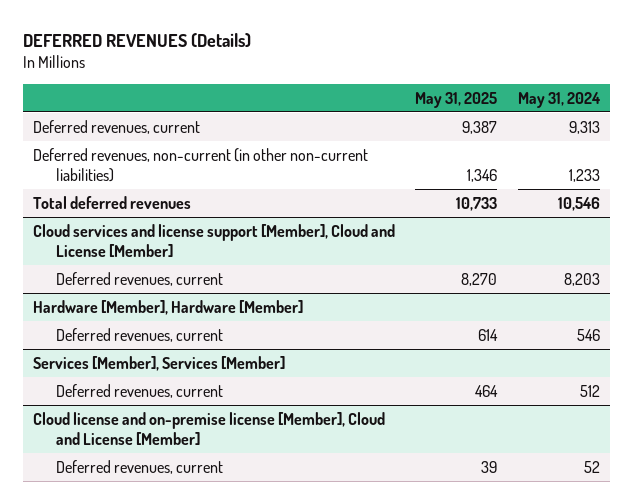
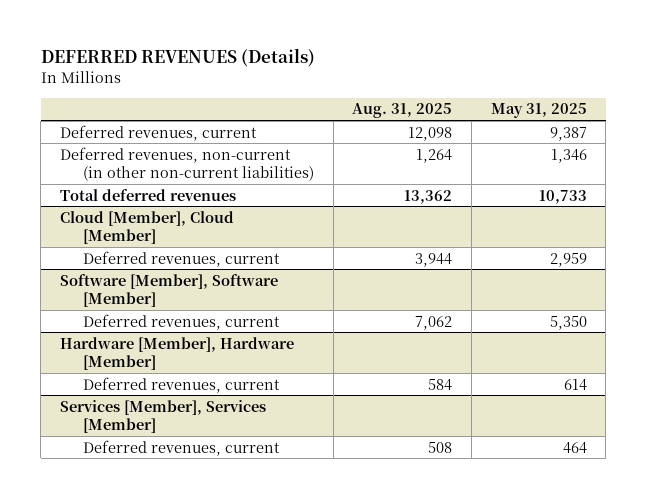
- | May 31, 2025 | May 31, 2024
+ | Aug. 31, 2025 | May 31, 2025
- Cloud services and license support [Member], Cloud and License [Member]
- Deferred revenues, current | 8,270 | 8,203
+ Cloud [Member], Cloud [Member]
+ Deferred revenues, current | 3,944 | 2,959
+ Software [Member], Software [Member]
+ Deferred revenues, current | 7,062 | 5,350
- Cloud license and on-premise license [Member], Cloud and License [Member]
- Deferred revenues, current | 39 | 52

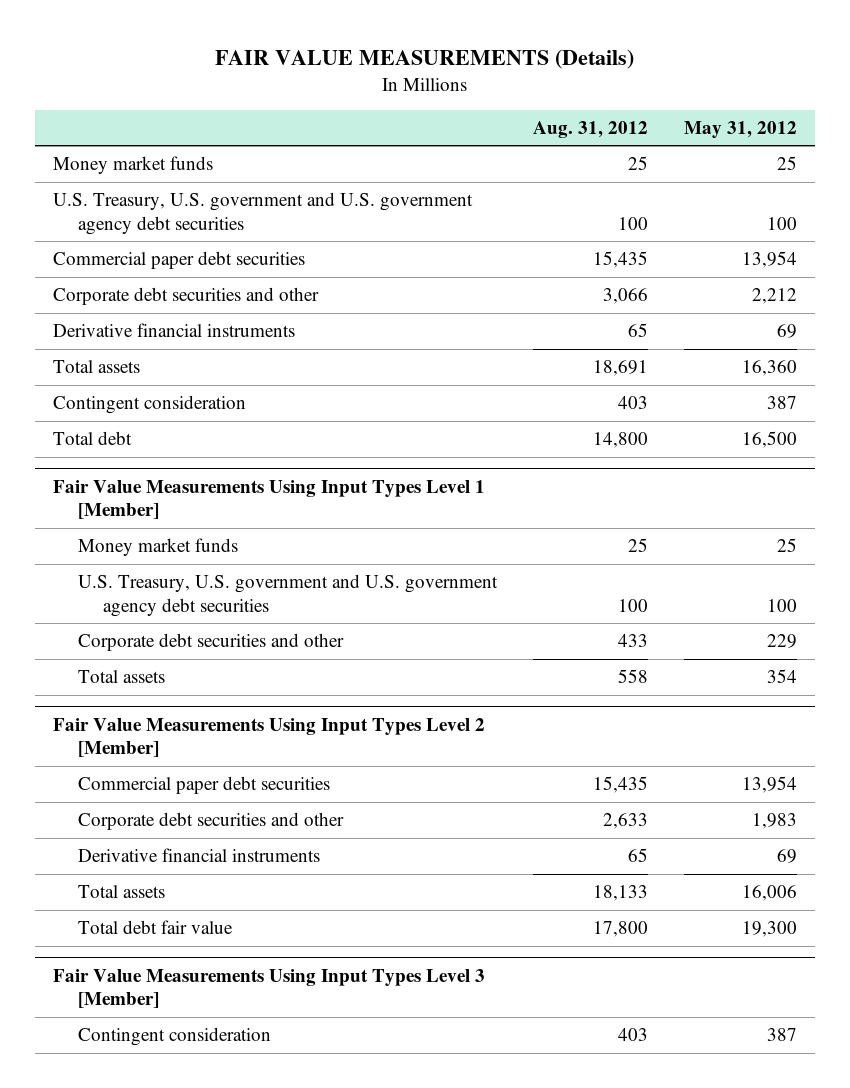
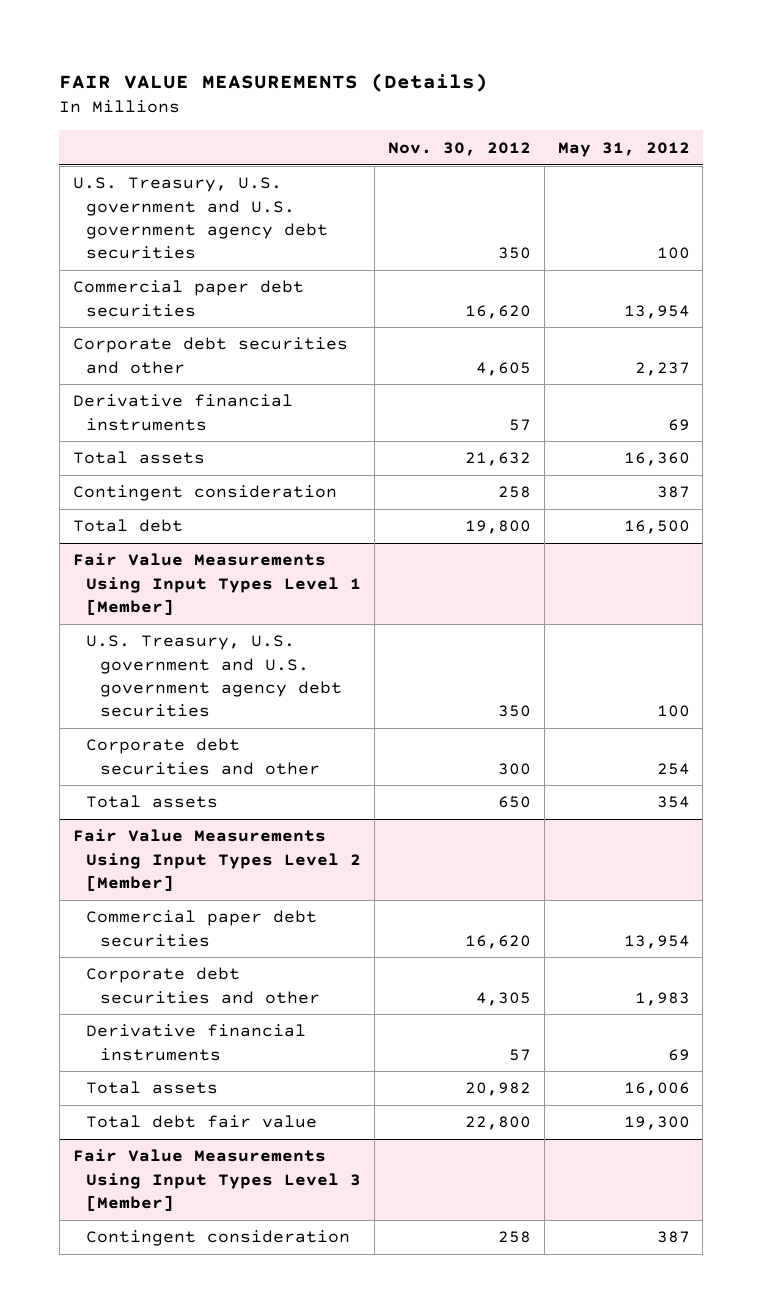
- | Aug. 31, 2012 | May 31, 2012
+ | Nov. 30, 2012 | May 31, 2012
- Money market funds | 25 | 25
- Corporate debt securities and other | 3,066 | 2,212
+ Corporate debt securities and other | 4,605 | 2,237
@ Fair Value Measurements Using Input Types Level 1 [Member]
- Money market funds | 25 | 25
- Corporate debt securities and other | 433 | 229
+ Corporate debt securities and other | 300 | 254

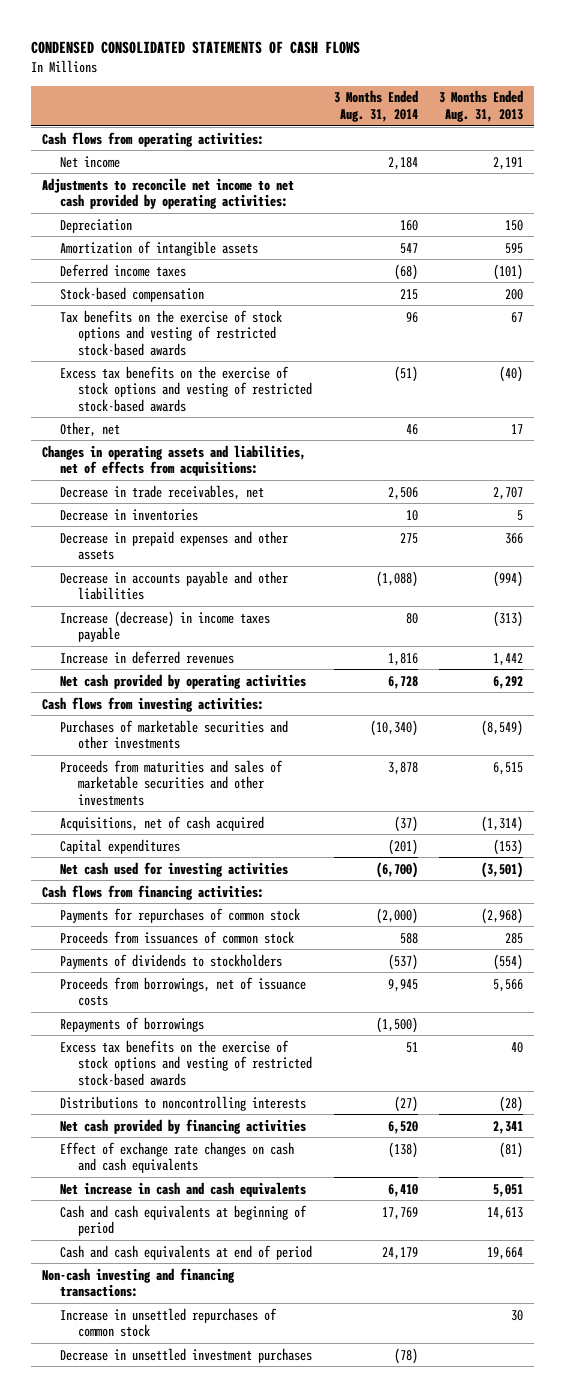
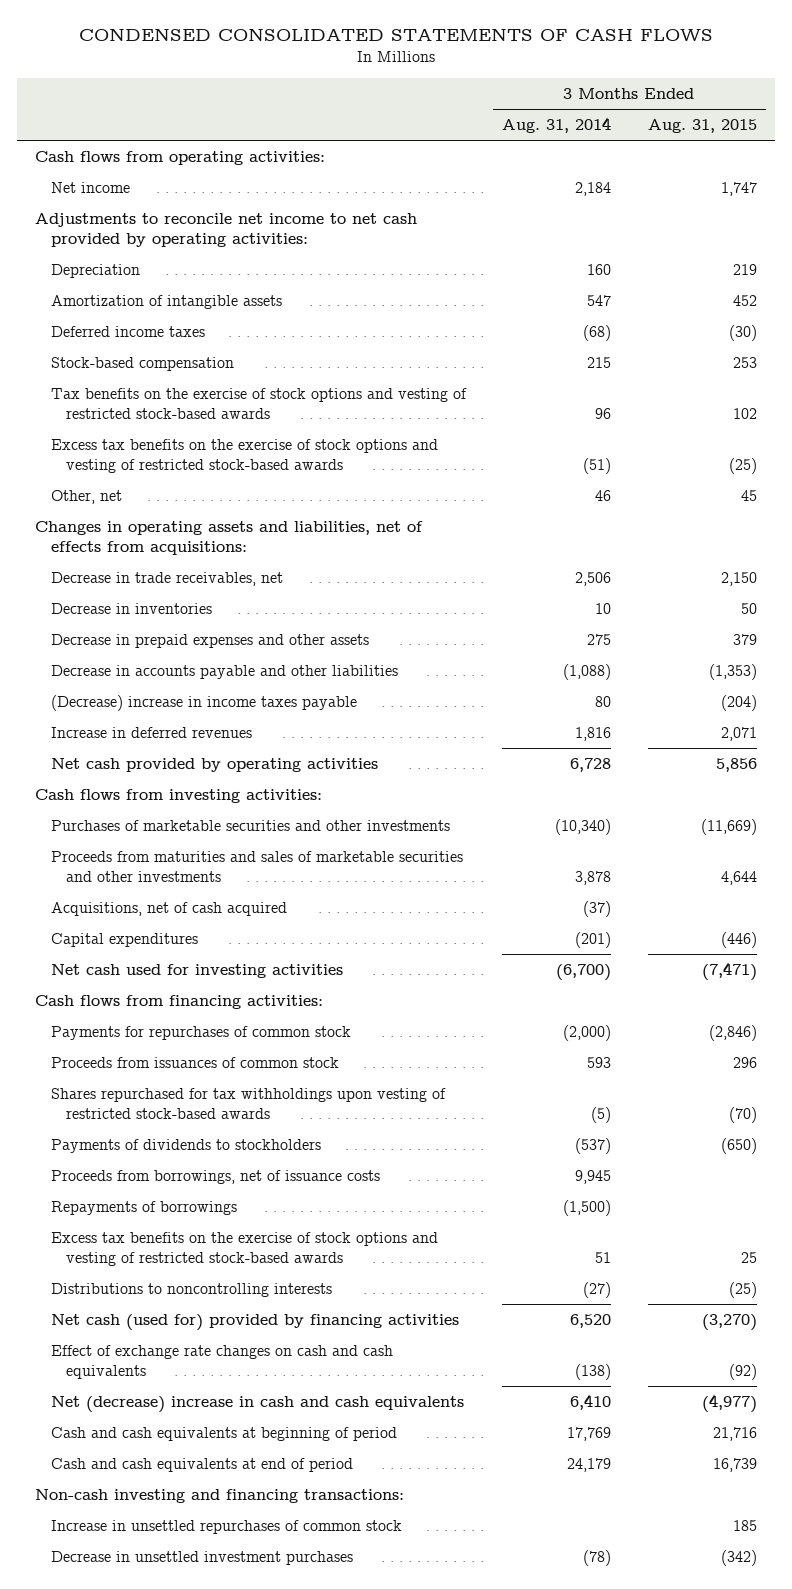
- | 3 Months Ended Aug. 31, 2014 | 3 Months Ended Aug. 31, 2013
+ | 3 Months Ended Aug. 31, 2014 | 3 Months Ended Aug. 31, 2015
- Increase (decrease) in income taxes payable | 80 | (313)
+ (Decrease) increase in income taxes payable | 80 | (204)
- Proceeds from issuances of common stock | 588 | 285
+ Proceeds from issuances of common stock | 593 | 296
+ Shares repurchased for tax withholdings upon vesting of restricted stock-based awards | (5) | (70)
- Net cash provided by financing activities | 6,520 | 2,341
+ Net cash (used for) provided by financing activities | 6,520 | (3,270)
- Net increase in cash and cash equivalents | 6,410 | 5,051
+ Net (decrease) increase in cash and cash equivalents | 6,410 | (4,977)

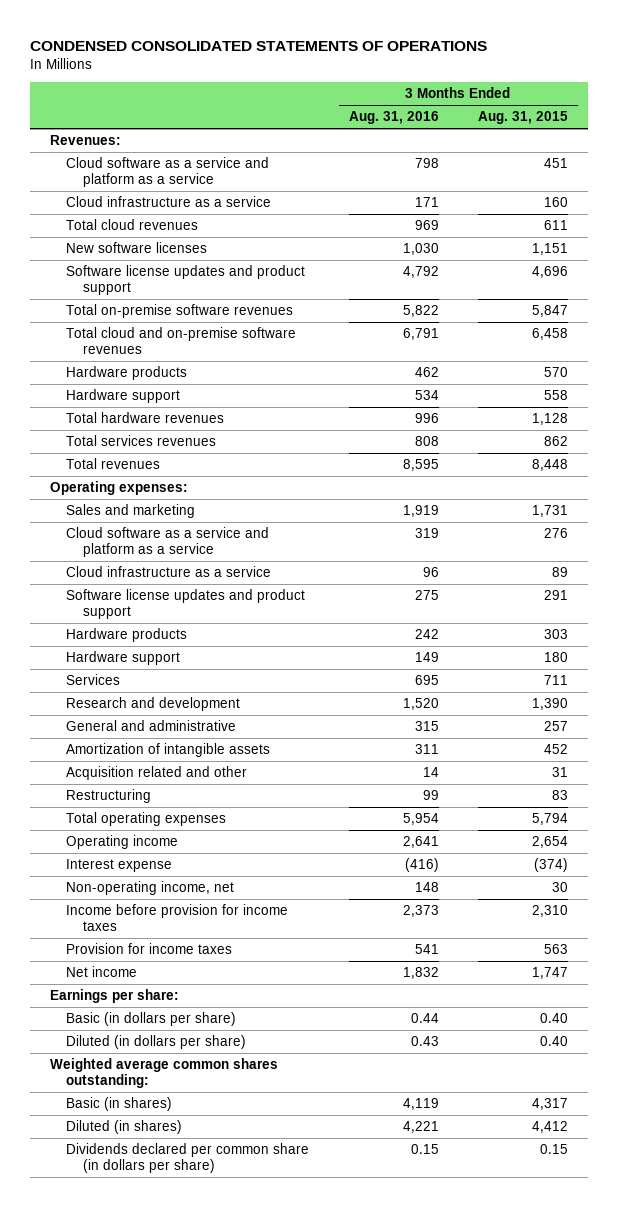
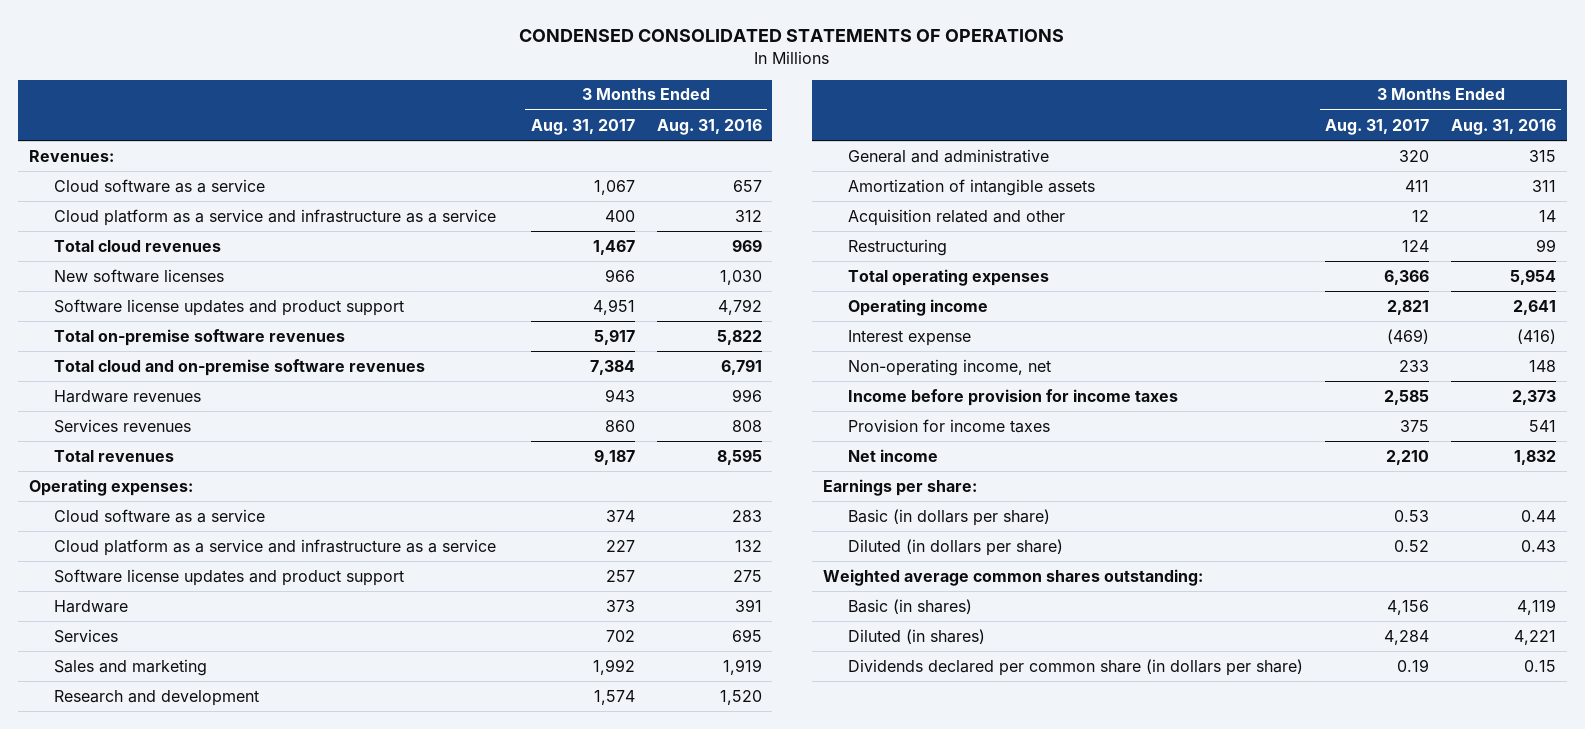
- | 3 Months Ended Aug. 31, 2016 | 3 Months Ended Aug. 31, 2015
+ | 3 Months Ended Aug. 31, 2017 | 3 Months Ended Aug. 31, 2016
- Cloud software as a service and platform as a service | 798 | 451
- Cloud infrastructure as a service | 171 | 160
+ Cloud software as a service | 1,067 | 657
+ Cloud platform as a service and infrastructure as a service | 400 | 312
- Hardware products | 462 | 570
- Hardware support | 534 | 558
- Total hardware revenues | 996 | 1,128
- Total services revenues | 808 | 862
+ Hardware revenues | 943 | 996
+ Services revenues | 860 | 808
- Cloud software as a service and platform as a service | 319 | 276
- Cloud infrastructure as a service | 96 | 89
+ Cloud software as a service | 374 | 283
+ Cloud platform as a service and infrastructure as a service | 227 | 132
- Hardware products | 242 | 303
- Hardware support | 149 | 180
+ Hardware | 373 | 391
moved down: Sales and marketing | 1,992 | 1,919

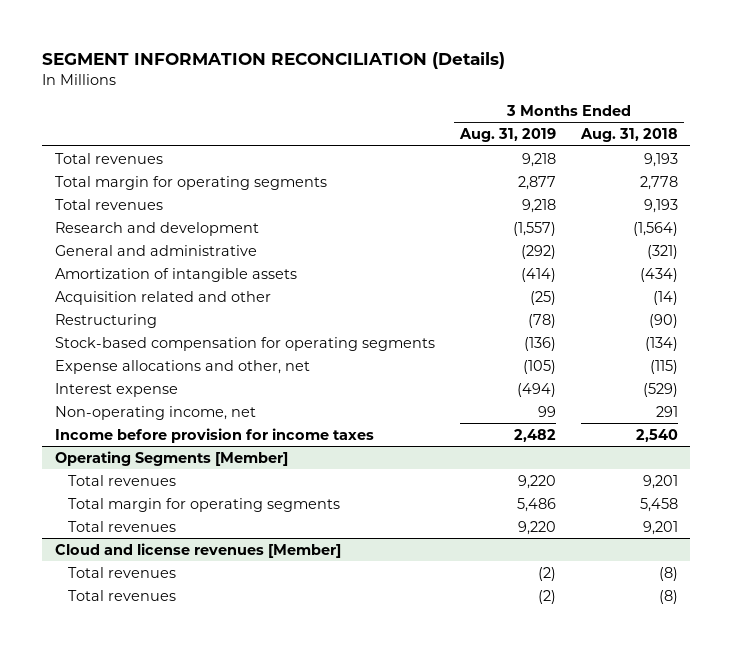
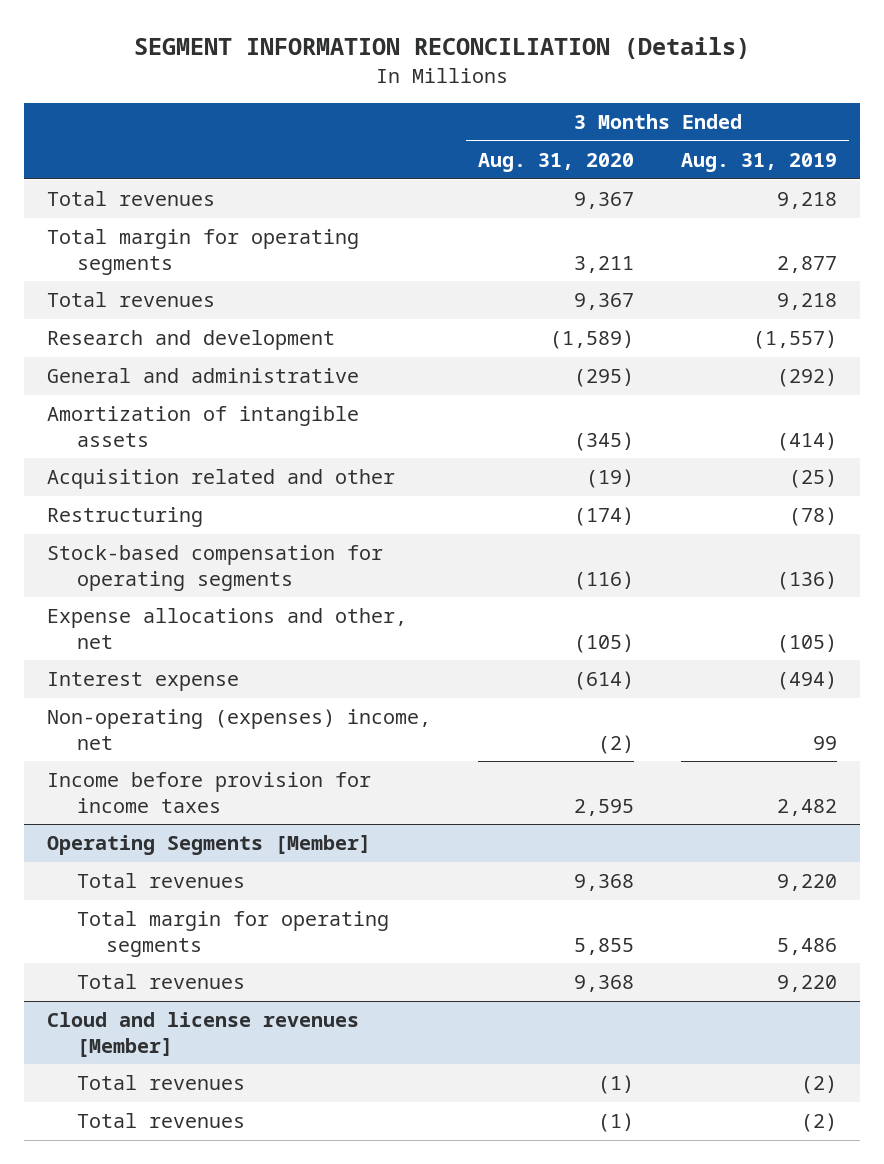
- | 3 Months Ended Aug. 31, 2019 | 3 Months Ended Aug. 31, 2018
+ | 3 Months Ended Aug. 31, 2020 | 3 Months Ended Aug. 31, 2019
- Non-operating income, net | 99 | 291
+ Non-operating (expenses) income, net | (2) | 99

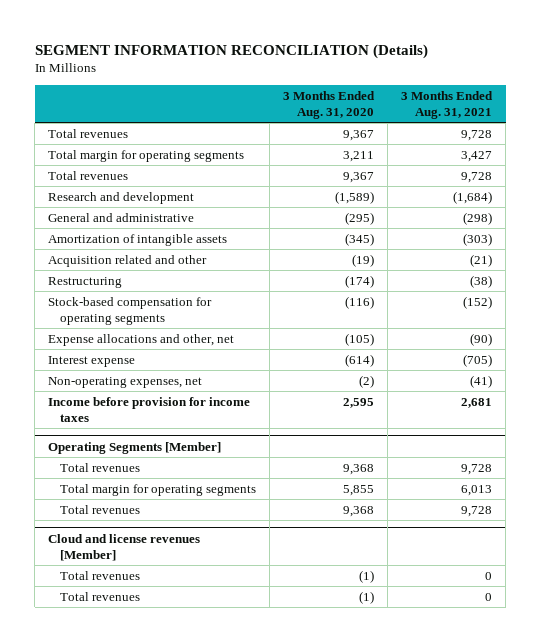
- | 3 Months Ended Aug. 31, 2020 | 3 Months Ended Aug. 31, 2019
+ | 3 Months Ended Aug. 31, 2020 | 3 Months Ended Aug. 31, 2021
- Non-operating (expenses) income, net | (2) | 99
+ Non-operating expenses, net | (2) | (41)

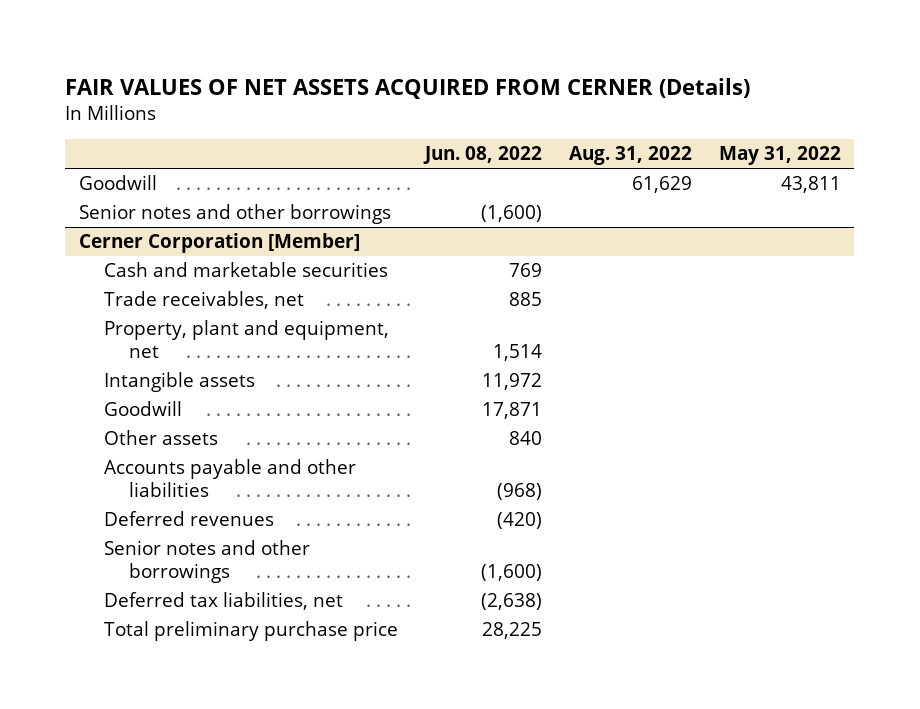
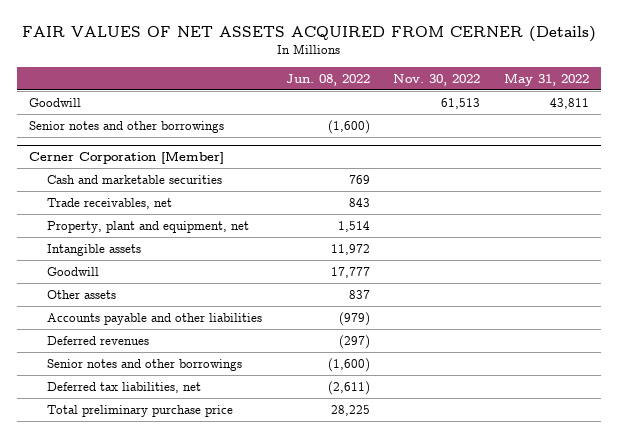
- | Jun. 08, 2022 | Aug. 31, 2022 | May 31, 2022
+ | Jun. 08, 2022 | Nov. 30, 2022 | May 31, 2022
@ Cerner Corporation [Member]
- Trade receivables, net | 885 | |
+ Trade receivables, net | 843 | |
- Goodwill | 17,871 | |
- Other assets | 840 | |
- Accounts payable and other liabilities | (968) | |
- Deferred revenues | (420) | |
+ Goodwill | 17,777 | |
+ Other assets | 837 | |
+ Accounts payable and other liabilities | (979) | |
+ Deferred revenues | (297) | |
- Deferred tax liabilities, net | (2,638) | |
+ Deferred tax liabilities, net | (2,611) | |

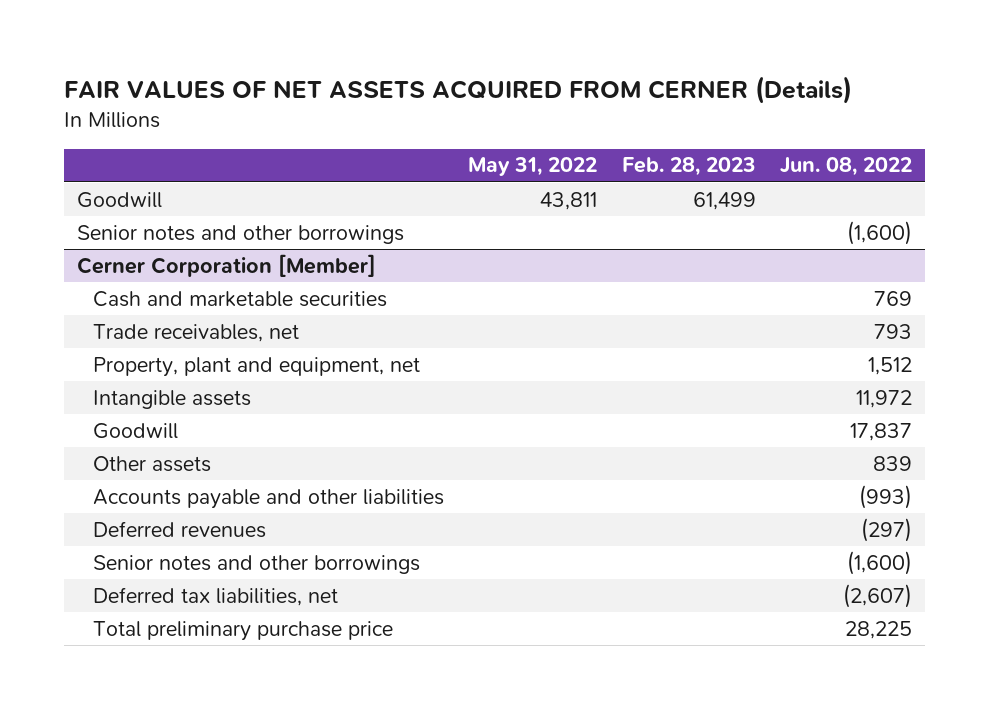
- | Jun. 08, 2022 | Nov. 30, 2022 | May 31, 2022
+ | May 31, 2022 | Feb. 28, 2023 | Jun. 08, 2022
@ Cerner Corporation [Member]
- Trade receivables, net | 843 | |
- Property, plant and equipment, net | 1,514 | |
+ Trade receivables, net | | | 793
+ Property, plant and equipment, net | | | 1,512
- Goodwill | 17,777 | |
- Other assets | 837 | |
- Accounts payable and other liabilities | (979) | |
+ Goodwill | | | 17,837
+ Other assets | | | 839
+ Accounts payable and other liabilities | | | (993)
- Deferred tax liabilities, net | (2,611) | |
+ Deferred tax liabilities, net | | | (2,607)

